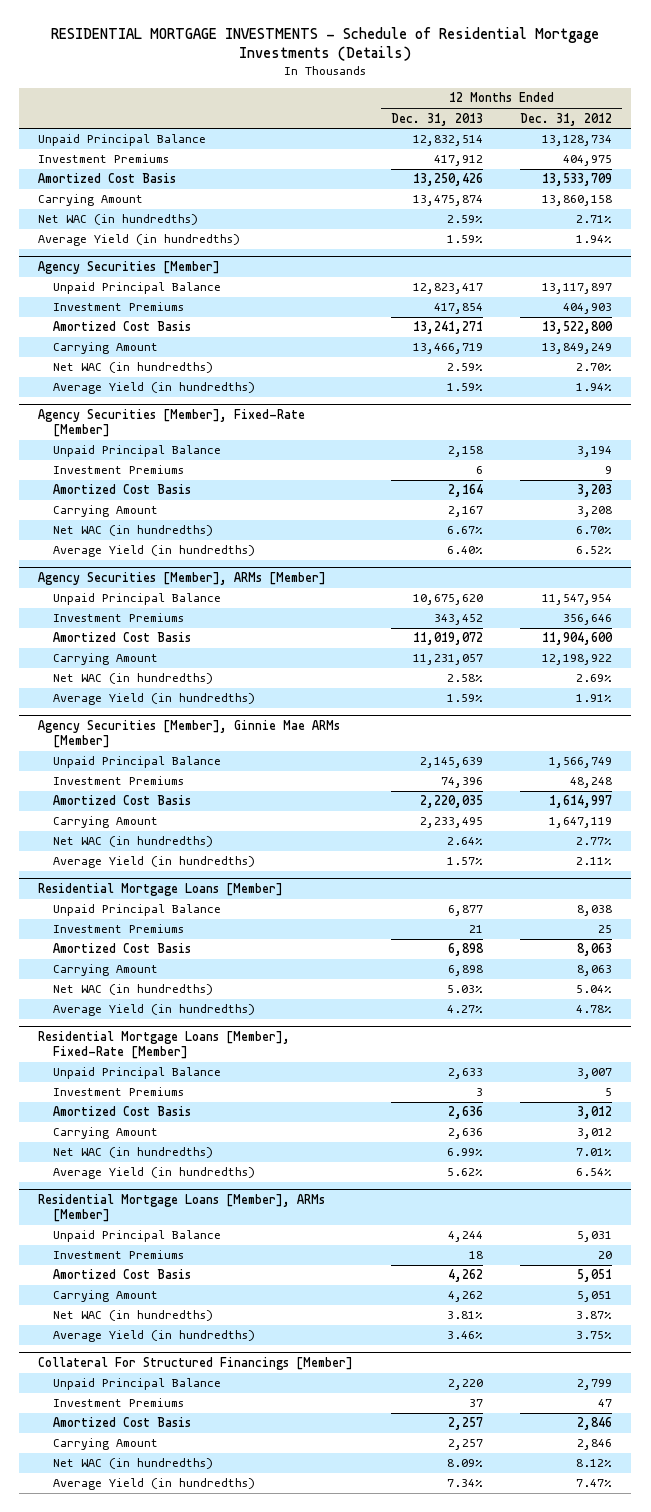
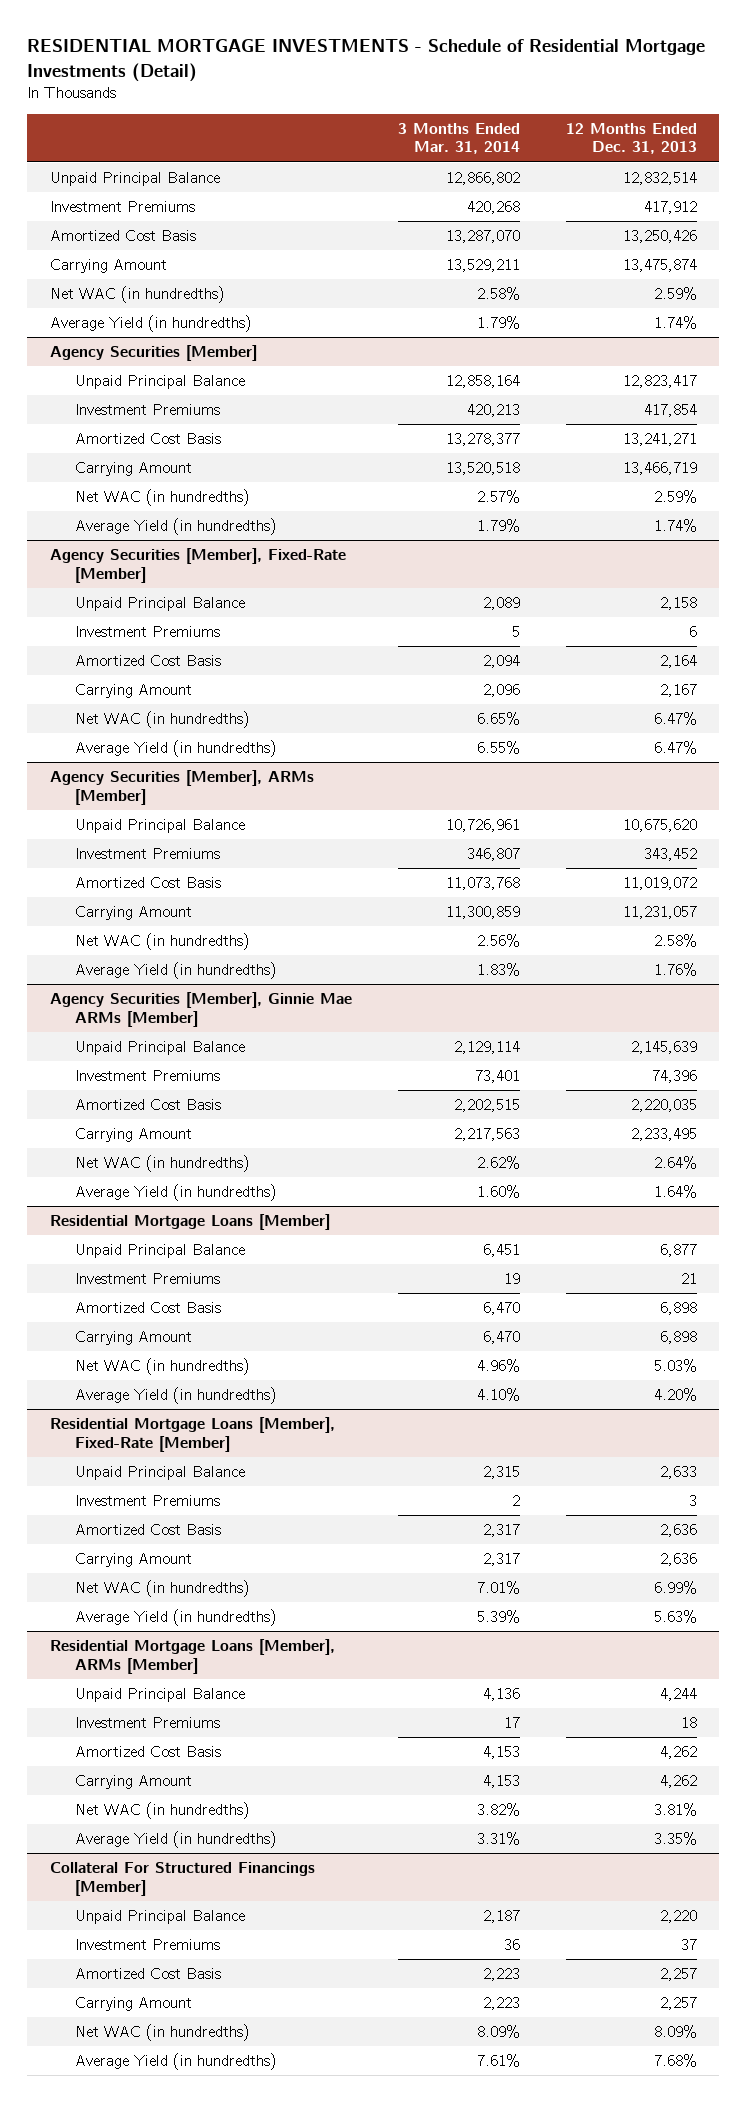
- RESIDENTIAL MORTGAGE INVESTMENTS - Schedule of Residential Mortgage Investments (Details)
+ RESIDENTIAL MORTGAGE INVESTMENTS - Schedule of Residential Mortgage Investments (Detail)
- | 12 Months Ended Dec. 31, 2013 | 12 Months Ended Dec. 31, 2012
+ | 3 Months Ended Mar. 31, 2014 | 12 Months Ended Dec. 31, 2013
- Average Yield (in hundredths) | 1.59% | 1.94%
+ Average Yield (in hundredths) | 1.79% | 1.74%
@ Agency Securities [Member]
- Average Yield (in hundredths) | 1.59% | 1.94%
+ Average Yield (in hundredths) | 1.79% | 1.74%
@ Agency Securities [Member], Fixed-Rate [Member]
- Net WAC (in hundredths) | 6.67% | 6.70%
- Average Yield (in hundredths) | 6.40% | 6.52%
+ Net WAC (in hundredths) | 6.65% | 6.47%
+ Average Yield (in hundredths) | 6.55% | 6.47%
@ Agency Securities [Member], ARMs [Member]
- Average Yield (in hundredths) | 1.59% | 1.91%
+ Average Yield (in hundredths) | 1.83% | 1.76%
@ Agency Securities [Member], Ginnie Mae ARMs [Member]
- Average Yield (in hundredths) | 1.57% | 2.11%
+ Average Yield (in hundredths) | 1.60% | 1.64%
@ Residential Mortgage Loans [Member]
- Average Yield (in hundredths) | 4.27% | 4.78%
+ Average Yield (in hundredths) | 4.10% | 4.20%
@ Residential Mortgage Loans [Member], Fixed-Rate [Member]
- Average Yield (in hundredths) | 5.62% | 6.54%
+ Average Yield (in hundredths) | 5.39% | 5.63%
@ Residential Mortgage Loans [Member], ARMs [Member]
- Average Yield (in hundredths) | 3.46% | 3.75%
+ Average Yield (in hundredths) | 3.31% | 3.35%
@ Collateral For Structured Financings [Member]
- Average Yield (in hundredths) | 7.34% | 7.47%
+ Average Yield (in hundredths) | 7.61% | 7.68%

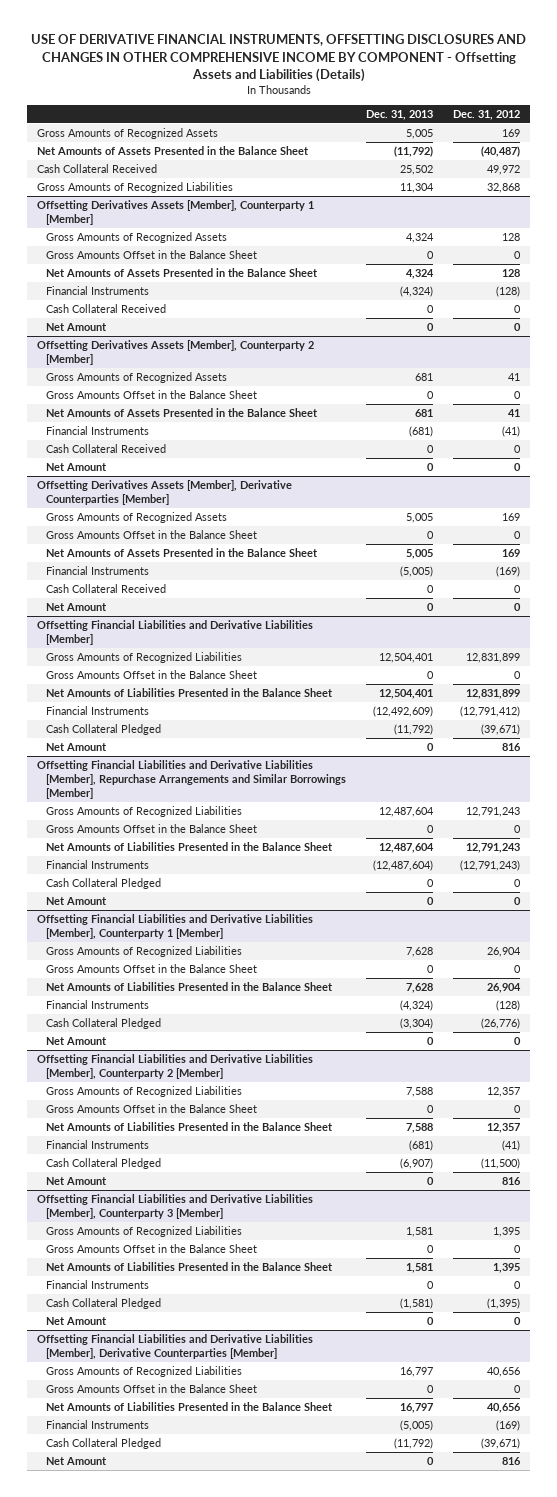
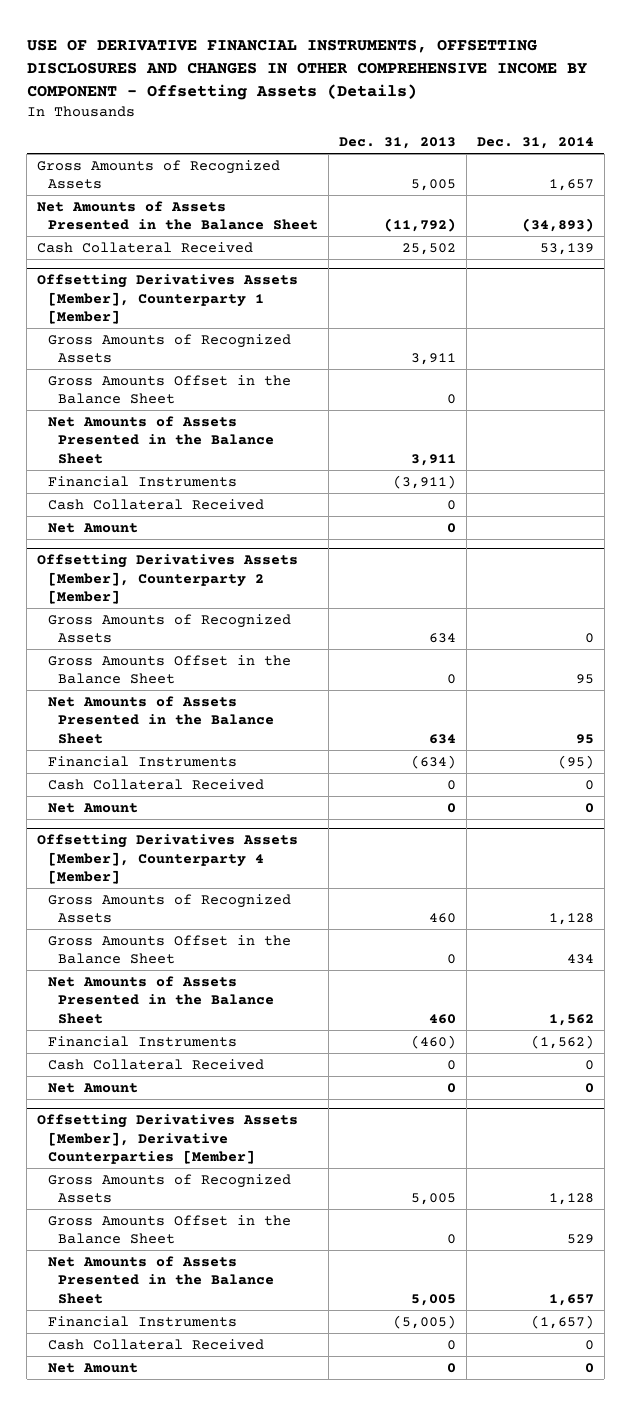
- USE OF DERIVATIVE FINANCIAL INSTRUMENTS, OFFSETTING DISCLOSURES AND CHANGES IN OTHER COMPREHENSIVE INCOME BY COMPONENT - Offsetting Assets and Liabilities (Details)
+ USE OF DERIVATIVE FINANCIAL INSTRUMENTS, OFFSETTING DISCLOSURES AND CHANGES IN OTHER COMPREHENSIVE INCOME BY COMPONENT - Offsetting Assets (Details)
- | Dec. 31, 2013 | Dec. 31, 2012
+ | Dec. 31, 2013 | Dec. 31, 2014
- Gross Amounts of Recognized Liabilities | 11,304 | 32,868
@ Offsetting Derivatives Assets [Member], Counterparty 1 [Member]
- Gross Amounts of Recognized Assets | 4,324 | 128
+ Gross Amounts of Recognized Assets | 3,911 |
- Net Amounts of Assets Presented in the Balance Sheet | 4,324 | 128
- Financial Instruments | (4,324) | (128)
+ Net Amounts of Assets Presented in the Balance Sheet | 3,911 |
+ Financial Instruments | (3,911) |
@ Offsetting Derivatives Assets [Member], Counterparty 2 [Member]
- Gross Amounts of Recognized Assets | 681 | 41
+ Gross Amounts of Recognized Assets | 634 | 0
- Net Amounts of Assets Presented in the Balance Sheet | 681 | 41
- Financial Instruments | (681) | (41)
+ Net Amounts of Assets Presented in the Balance Sheet | 634 | 95
+ Financial Instruments | (634) | (95)
+ Offsetting Derivatives Assets [Member], Counterparty 4 [Member]
+ Gross Amounts of Recognized Assets | 460 | 1,128
+ Gross Amounts Offset in the Balance Sheet | 0 | 434
+ Net Amounts of Assets Presented in the Balance Sheet | 460 | 1,562
+ Financial Instruments | (460) | (1,562)
+ Cash Collateral Received | 0 | 0
+ Net Amount | 0 | 0
- Offsetting Financial Liabilities and Derivative Liabilities [Member]
- Gross Amounts of Recognized Liabilities | 12,504,401 | 12,831,899
- Gross Amounts Offset in the Balance Sheet | 0 | 0
- Net Amounts of Liabilities Presented in the Balance Sheet | 12,504,401 | 12,831,899
- Financial Instruments | (12,492,609) | (12,791,412)
- Cash Collateral Pledged | (11,792) | (39,671)
- Net Amount | 0 | 816
- Offsetting Financial Liabilities and Derivative Liabilities [Member], Repurchase Arrangements and Similar Borrowings [Member]
- Gross Amounts of Recognized Liabilities | 12,487,604 | 12,791,243
- Gross Amounts Offset in the Balance Sheet | 0 | 0
- Net Amounts of Liabilities Presented in the Balance Sheet | 12,487,604 | 12,791,243
- Financial Instruments | (12,487,604) | (12,791,243)
- Cash Collateral Pledged | 0 | 0
- Net Amount | 0 | 0
- Offsetting Financial Liabilities and Derivative Liabilities [Member], Counterparty 1 [Member]
- Gross Amounts of Recognized Liabilities | 7,628 | 26,904
- Gross Amounts Offset in the Balance Sheet | 0 | 0
- Net Amounts of Liabilities Presented in the Balance Sheet | 7,628 | 26,904
- Financial Instruments | (4,324) | (128)
- Cash Collateral Pledged | (3,304) | (26,776)
- Net Amount | 0 | 0
- Offsetting Financial Liabilities and Derivative Liabilities [Member], Counterparty 2 [Member]
- Gross Amounts of Recognized Liabilities | 7,588 | 12,357
- Gross Amounts Offset in the Balance Sheet | 0 | 0
- Net Amounts of Liabilities Presented in the Balance Sheet | 7,588 | 12,357
- Financial Instruments | (681) | (41)
- Cash Collateral Pledged | (6,907) | (11,500)
- Net Amount | 0 | 816
- Offsetting Financial Liabilities and Derivative Liabilities [Member], Counterparty 3 [Member]
- Gross Amounts of Recognized Liabilities | 1,581 | 1,395
- Gross Amounts Offset in the Balance Sheet | 0 | 0
- Net Amounts of Liabilities Presented in the Balance Sheet | 1,581 | 1,395
- Financial Instruments | 0 | 0
- Cash Collateral Pledged | (1,581) | (1,395)
- Net Amount | 0 | 0
- Offsetting Financial Liabilities and Derivative Liabilities [Member], Derivative Counterparties [Member]
- Gross Amounts of Recognized Liabilities | 16,797 | 40,656
- Gross Amounts Offset in the Balance Sheet | 0 | 0
- Net Amounts of Liabilities Presented in the Balance Sheet | 16,797 | 40,656
- Financial Instruments | (5,005) | (169)
- Cash Collateral Pledged | (11,792) | (39,671)
- Net Amount | 0 | 816

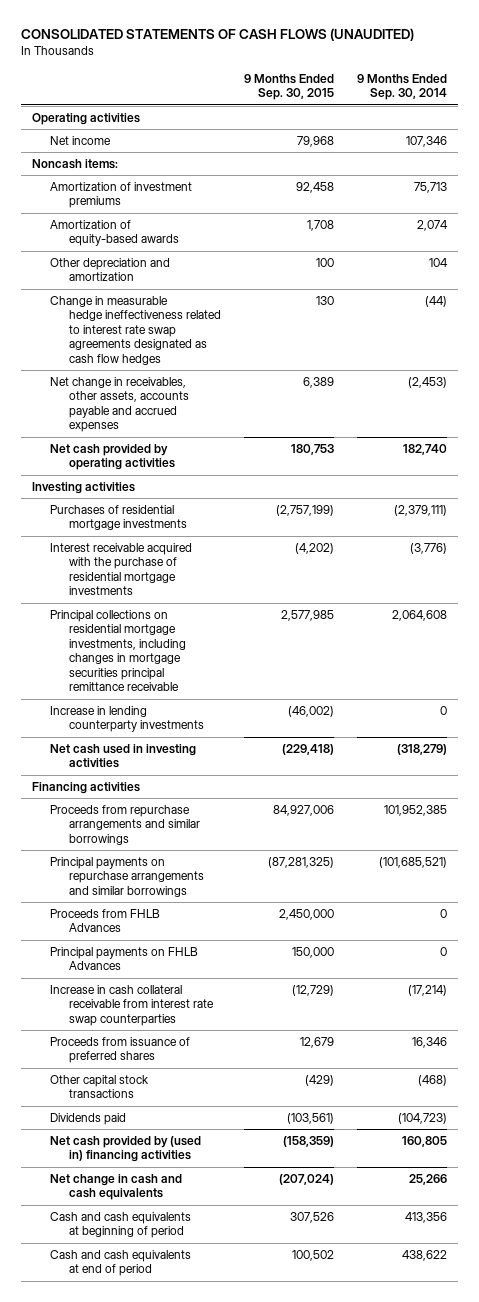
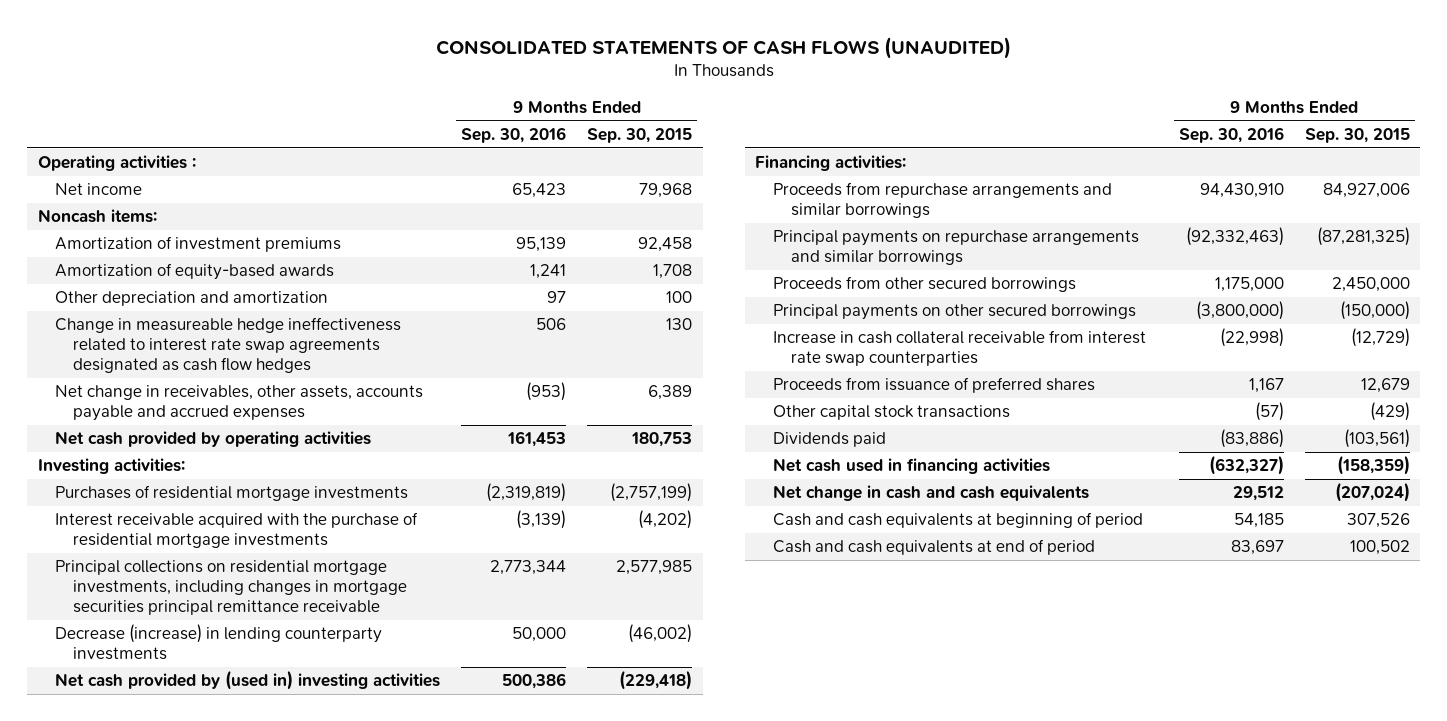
- | 9 Months Ended Sep. 30, 2015 | 9 Months Ended Sep. 30, 2014
+ | 9 Months Ended Sep. 30, 2016 | 9 Months Ended Sep. 30, 2015
- Operating activities
+ Operating activities :
- Change in measurable hedge ineffectiveness related to interest rate swap agreements designated as cash flow hedges | 130 | (44)
+ Change in measureable hedge ineffectiveness related to interest rate swap agreements designated as cash flow hedges | 506 | 130
- Investing activities
+ Investing activities:
- Increase in lending counterparty investments | (46,002) | 0
- Net cash used in investing activities | (229,418) | (318,279)
- Financing activities
+ Decrease (increase) in lending counterparty investments | 50,000 | (46,002)
+ Net cash provided by (used in) investing activities | 500,386 | (229,418)
+ Financing activities:
- Proceeds from FHLB Advances | 2,450,000 | 0
- Principal payments on FHLB Advances | 150,000 | 0
+ Proceeds from other secured borrowings | 1,175,000 | 2,450,000
+ Principal payments on other secured borrowings | (3,800,000) | (150,000)
- Net cash provided by (used in) financing activities | (158,359) | 160,805
+ Net cash used in financing activities | (632,327) | (158,359)

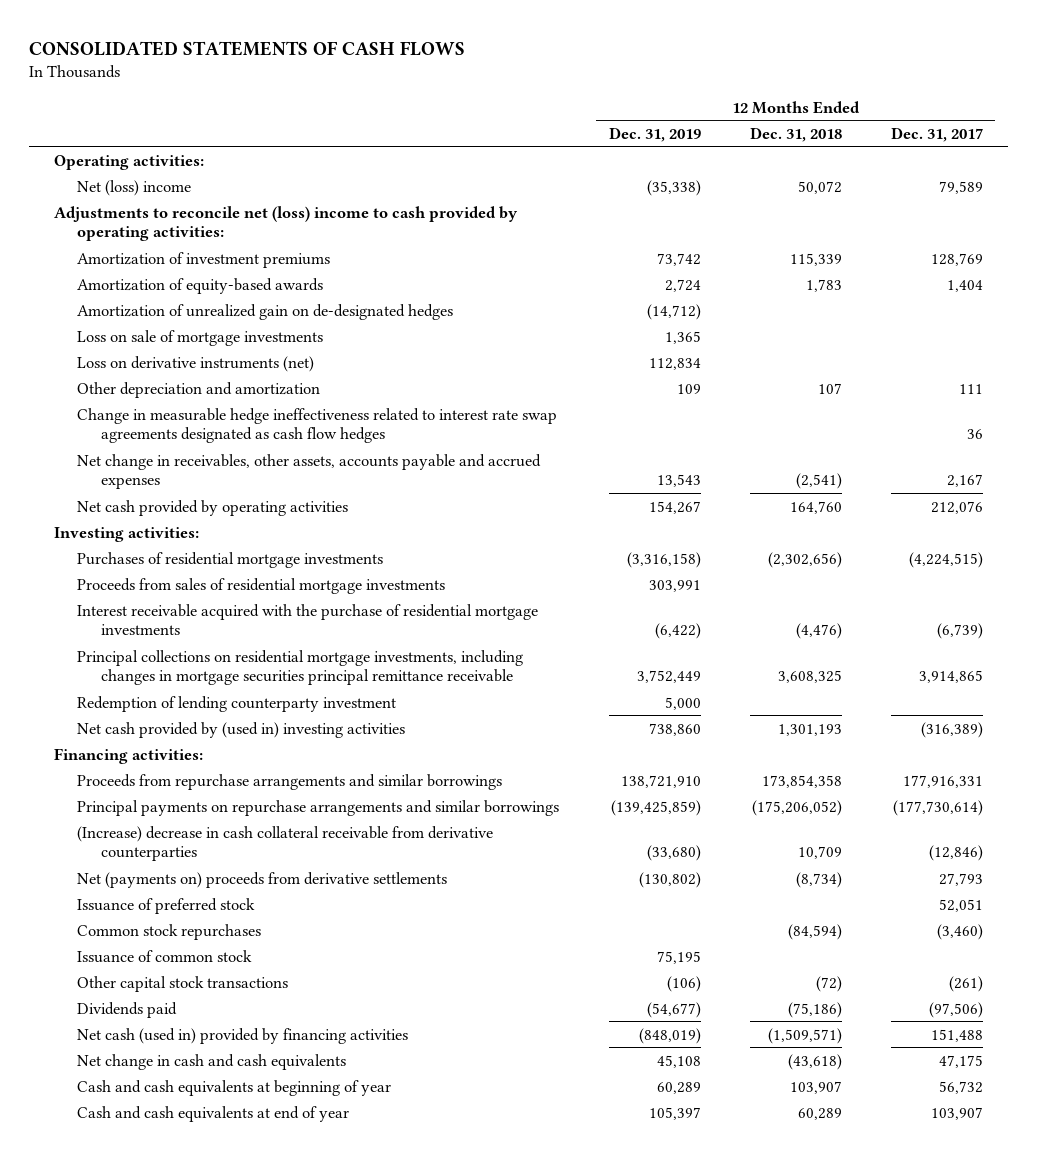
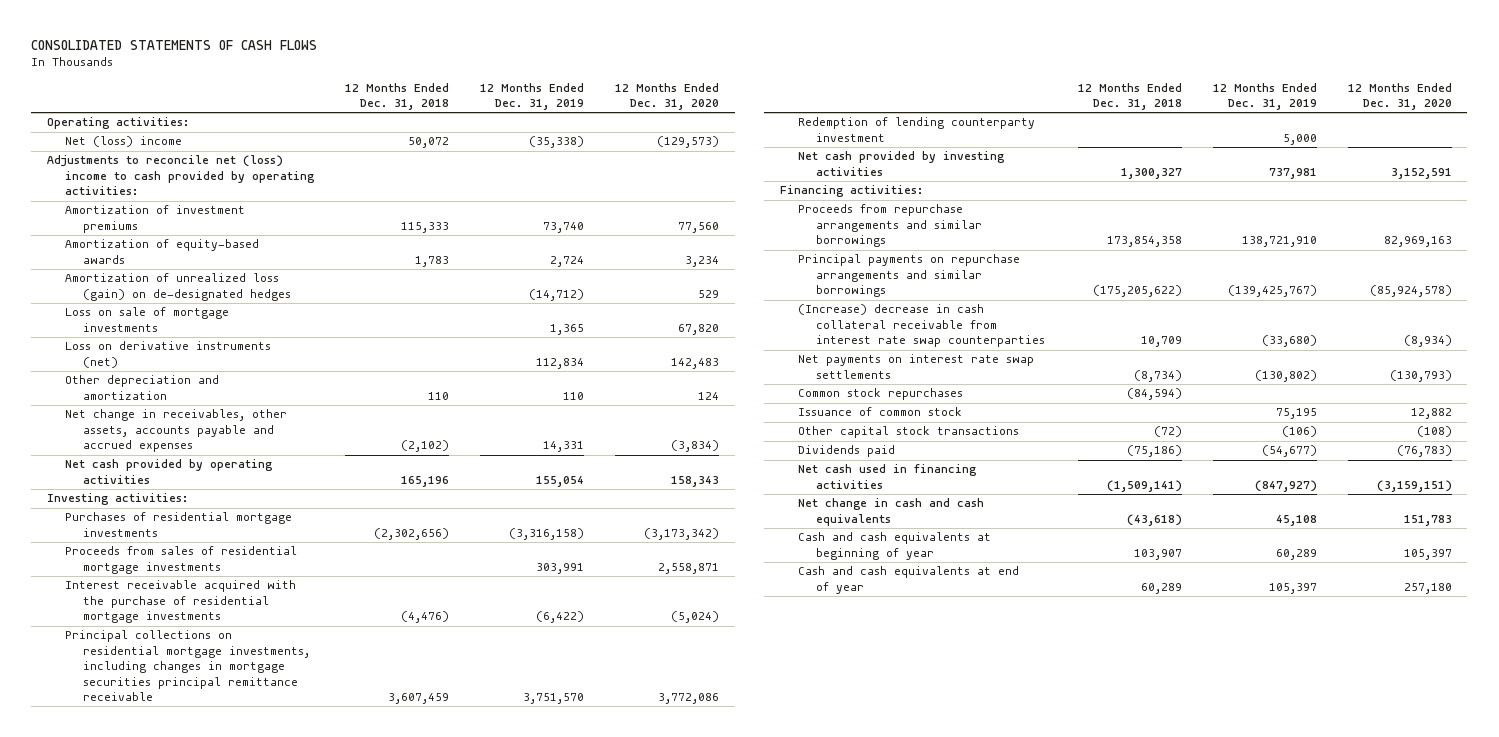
- | 12 Months Ended Dec. 31, 2019 | 12 Months Ended Dec. 31, 2018 | 12 Months Ended Dec. 31, 2017
+ | 12 Months Ended Dec. 31, 2018 | 12 Months Ended Dec. 31, 2019 | 12 Months Ended Dec. 31, 2020
- Amortization of investment premiums | 73,742 | 115,339 | 128,769
+ Amortization of investment premiums | 115,333 | 73,740 | 77,560
- Amortization of unrealized gain on de-designated hedges | (14,712) | |
+ Amortization of unrealized loss (gain) on de-designated hedges | | (14,712) | 529
- Other depreciation and amortization | 109 | 107 | 111
- Change in measurable hedge ineffectiveness related to interest rate swap agreements designated as cash flow hedges | | | 36
- Net change in receivables, other assets, accounts payable and accrued expenses | 13,543 | (2,541) | 2,167
- Net cash provided by operating activities | 154,267 | 164,760 | 212,076
+ Other depreciation and amortization | 110 | 110 | 124
+ Net change in receivables, other assets, accounts payable and accrued expenses | (2,102) | 14,331 | (3,834)
+ Net cash provided by operating activities | 165,196 | 155,054 | 158,343
- Principal collections on residential mortgage investments, including changes in mortgage securities principal remittance receivable | 3,752,449 | 3,608,325 | 3,914,865
+ Principal collections on residential mortgage investments, including changes in mortgage securities principal remittance receivable | 3,607,459 | 3,751,570 | 3,772,086
- Net cash provided by (used in) investing activities | 738,860 | 1,301,193 | (316,389)
+ Net cash provided by investing activities | 1,300,327 | 737,981 | 3,152,591
- Principal payments on repurchase arrangements and similar borrowings | (139,425,859) | (175,206,052) | (177,730,614)
- (Increase) decrease in cash collateral receivable from derivative counterparties | (33,680) | 10,709 | (12,846)
- Net (payments on) proceeds from derivative settlements | (130,802) | (8,734) | 27,793
- Issuance of preferred stock | | | 52,051
+ Principal payments on repurchase arrangements and similar borrowings | (175,205,622) | (139,425,767) | (85,924,578)
+ (Increase) decrease in cash collateral receivable from interest rate swap counterparties | 10,709 | (33,680) | (8,934)
+ Net payments on interest rate swap settlements | (8,734) | (130,802) | (130,793)
- Net cash (used in) provided by financing activities | (848,019) | (1,509,571) | 151,488
+ Net cash used in financing activities | (1,509,141) | (847,927) | (3,159,151)

